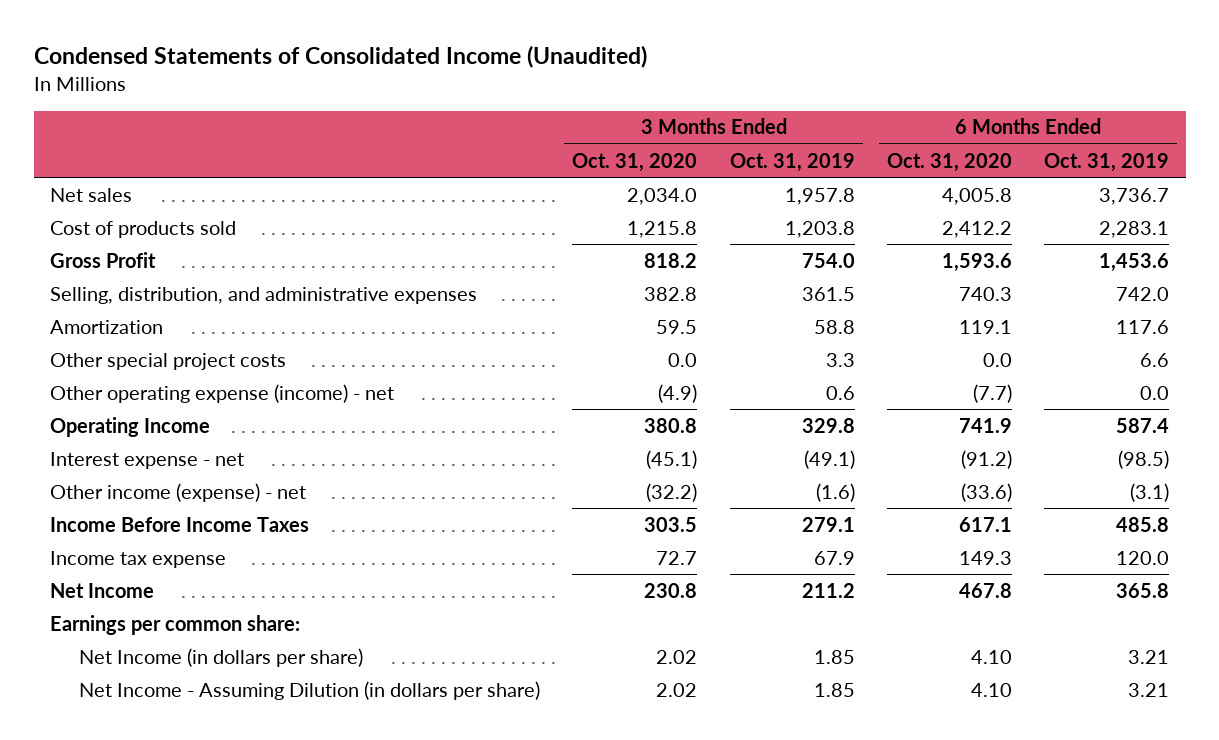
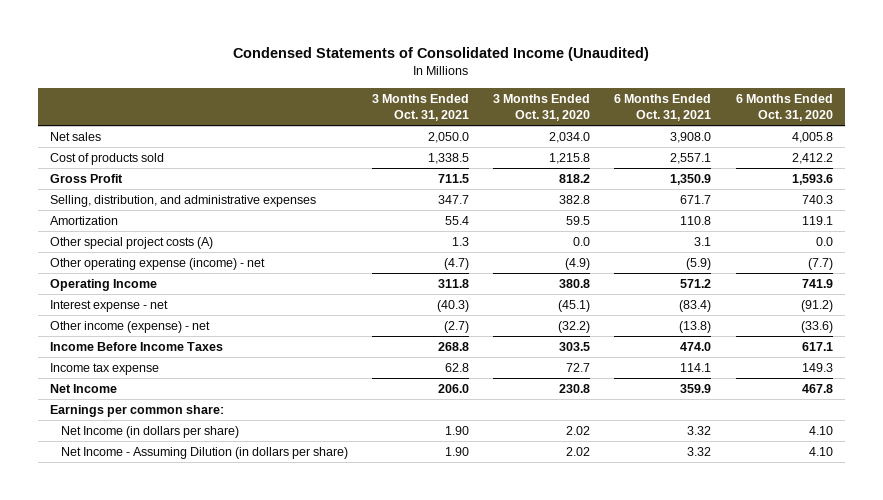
- | 3 Months Ended Oct. 31, 2020 | 3 Months Ended Oct. 31, 2019 | 6 Months Ended Oct. 31, 2020 | 6 Months Ended Oct. 31, 2019
+ | 3 Months Ended Oct. 31, 2021 | 3 Months Ended Oct. 31, 2020 | 6 Months Ended Oct. 31, 2021 | 6 Months Ended Oct. 31, 2020
- Other special project costs | 0.0 | 3.3 | 0.0 | 6.6
+ Other special project costs (A) | 1.3 | 0.0 | 3.1 | 0.0

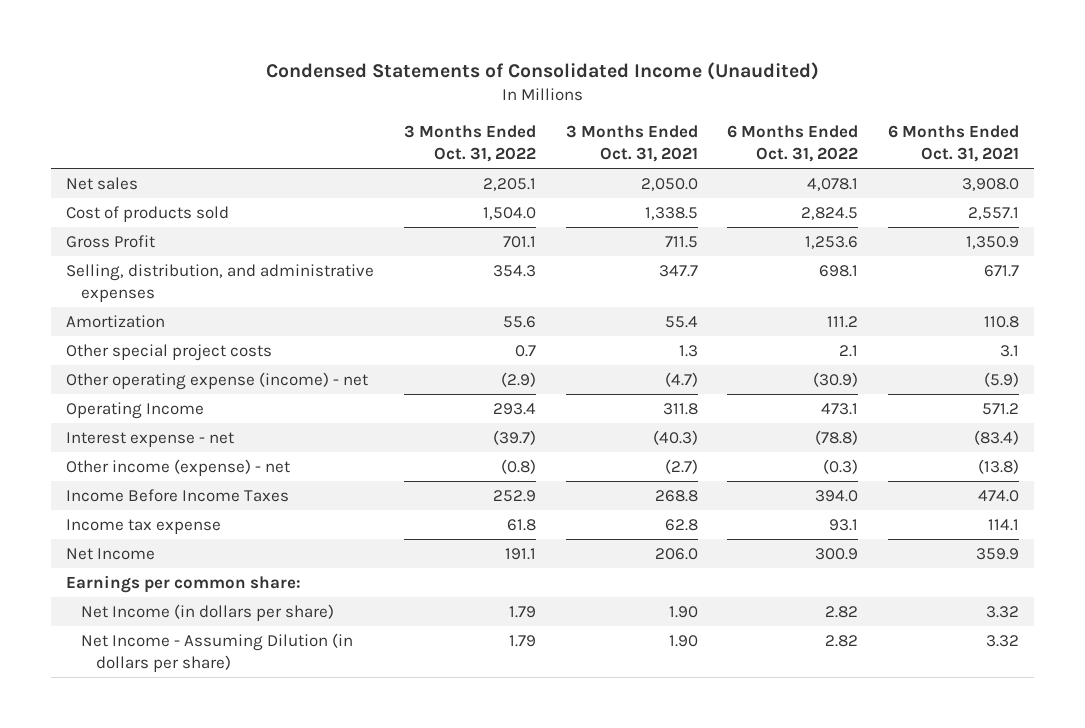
- | 3 Months Ended Oct. 31, 2021 | 3 Months Ended Oct. 31, 2020 | 6 Months Ended Oct. 31, 2021 | 6 Months Ended Oct. 31, 2020
+ | 3 Months Ended Oct. 31, 2022 | 3 Months Ended Oct. 31, 2021 | 6 Months Ended Oct. 31, 2022 | 6 Months Ended Oct. 31, 2021
- Other special project costs (A) | 1.3 | 0.0 | 3.1 | 0.0
+ Other special project costs | 0.7 | 1.3 | 2.1 | 3.1

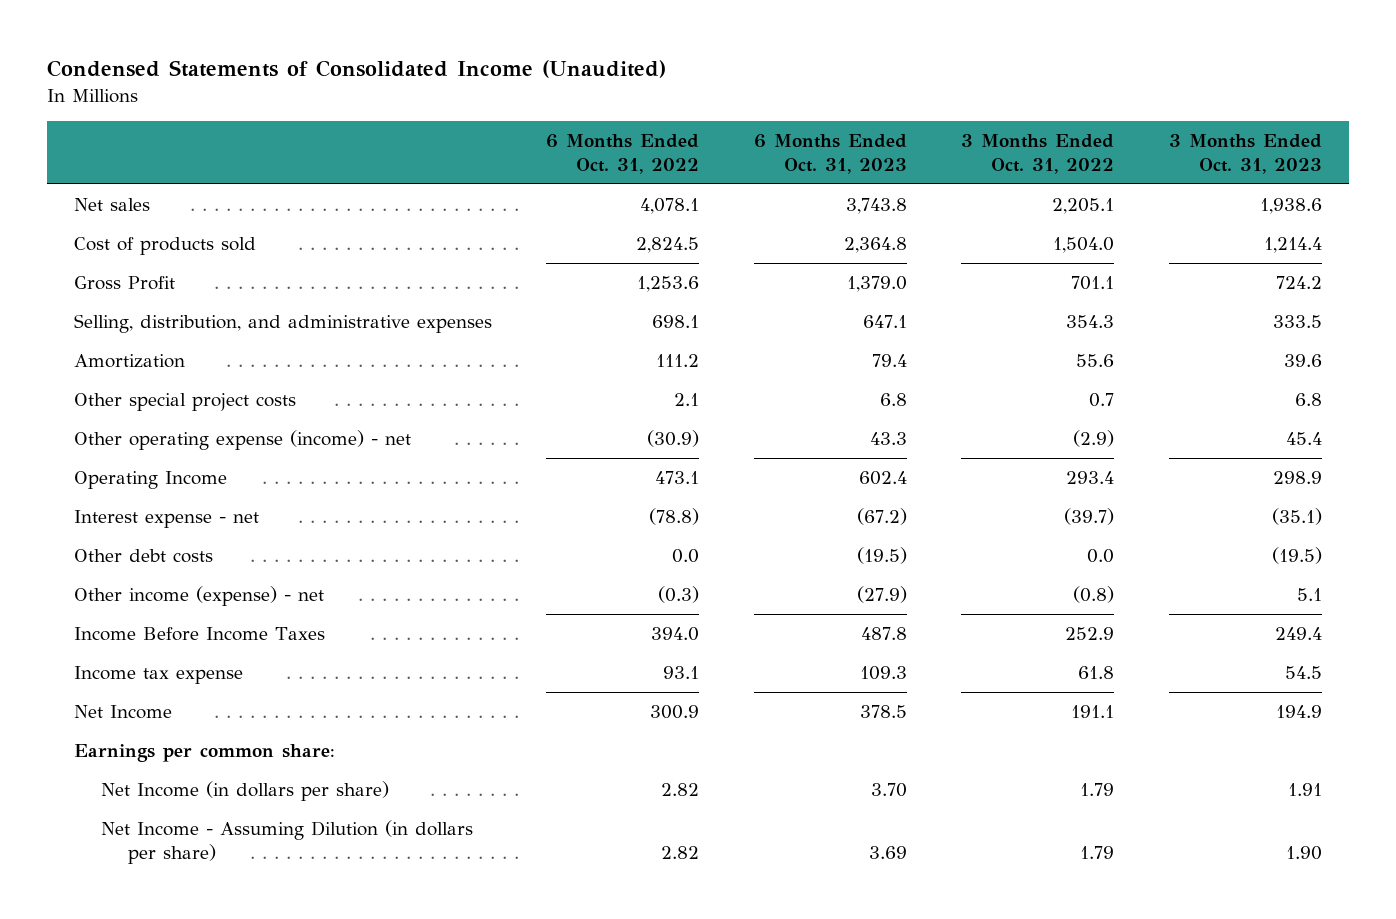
- | 3 Months Ended Oct. 31, 2022 | 3 Months Ended Oct. 31, 2021 | 6 Months Ended Oct. 31, 2022 | 6 Months Ended Oct. 31, 2021
+ | 6 Months Ended Oct. 31, 2022 | 6 Months Ended Oct. 31, 2023 | 3 Months Ended Oct. 31, 2022 | 3 Months Ended Oct. 31, 2023
+ Other debt costs | 0.0 | (19.5) | 0.0 | (19.5)

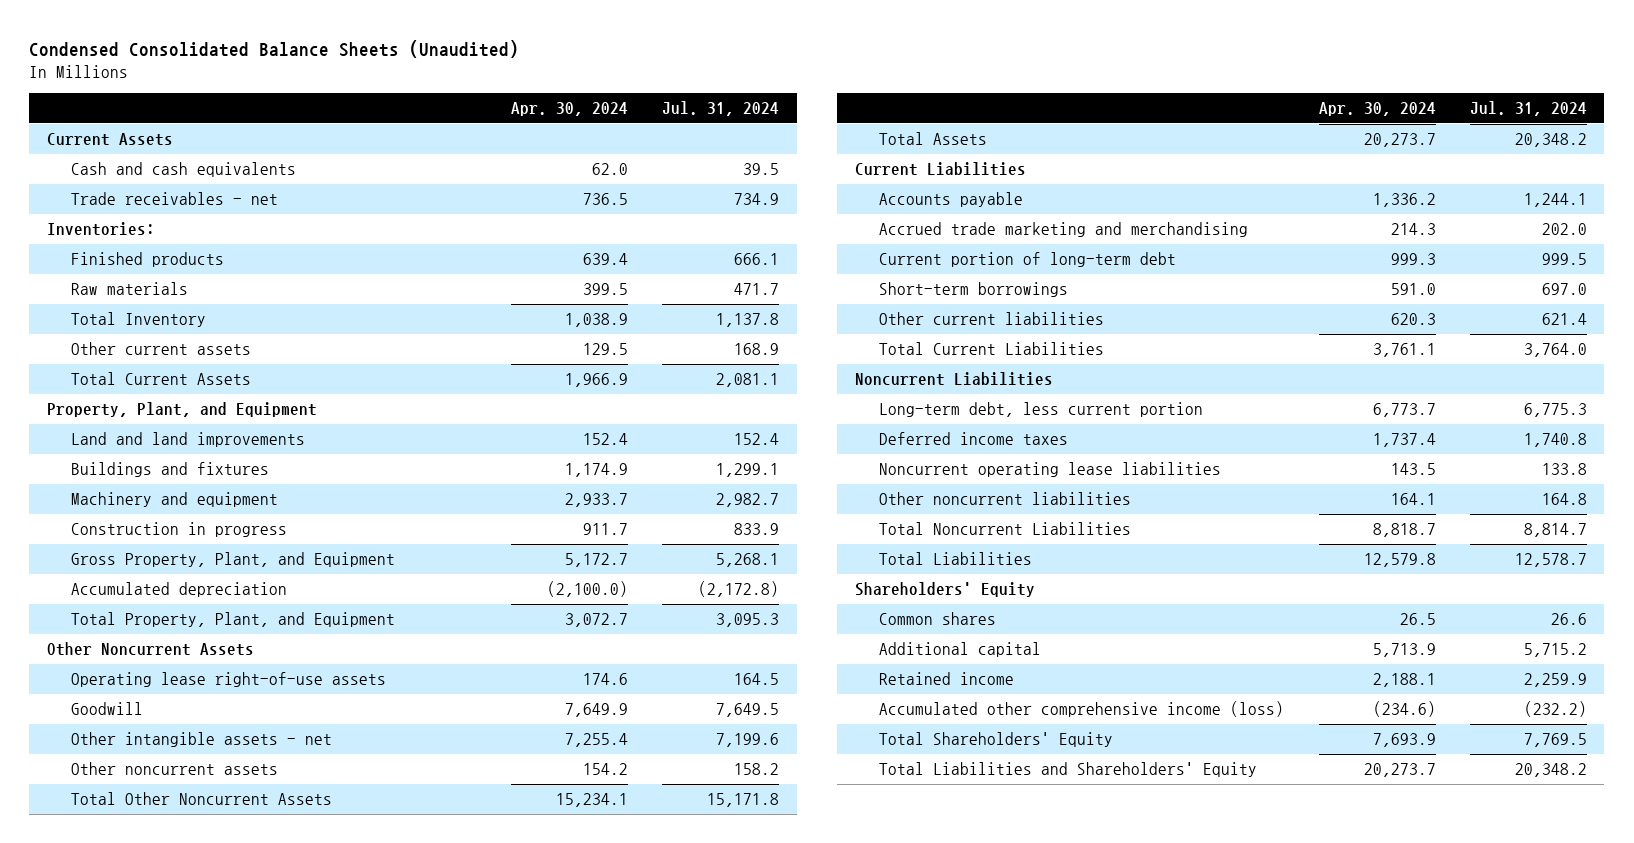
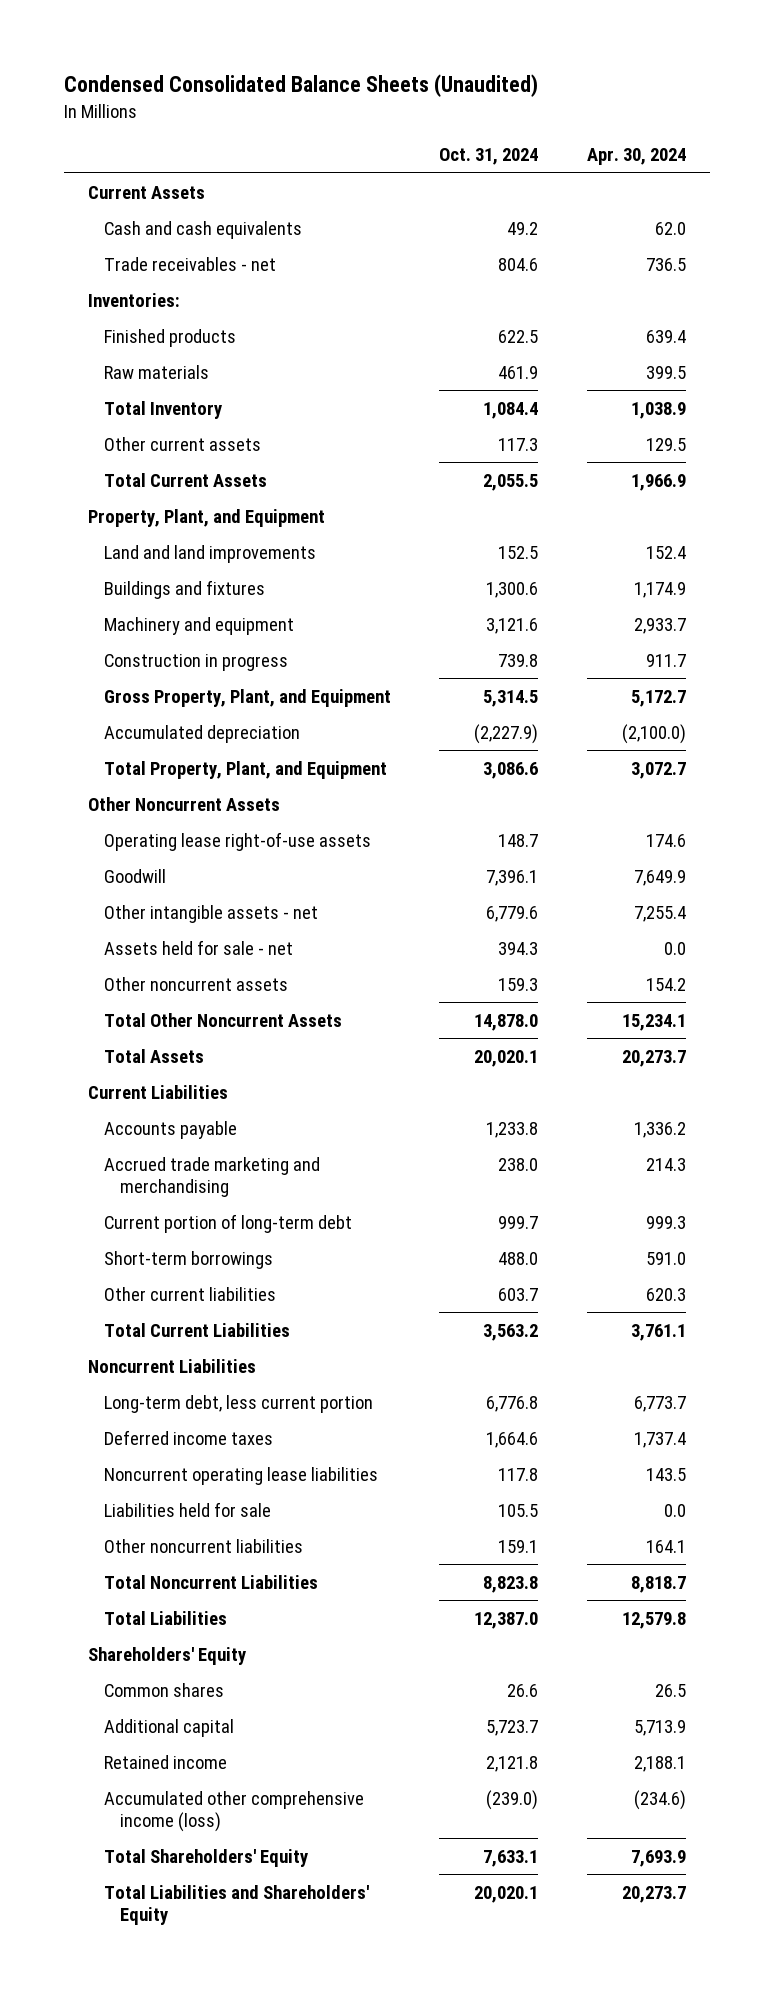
- | Apr. 30, 2024 | Jul. 31, 2024
+ | Oct. 31, 2024 | Apr. 30, 2024
+ Assets held for sale - net | 394.3 | 0.0
+ Liabilities held for sale | 105.5 | 0.0

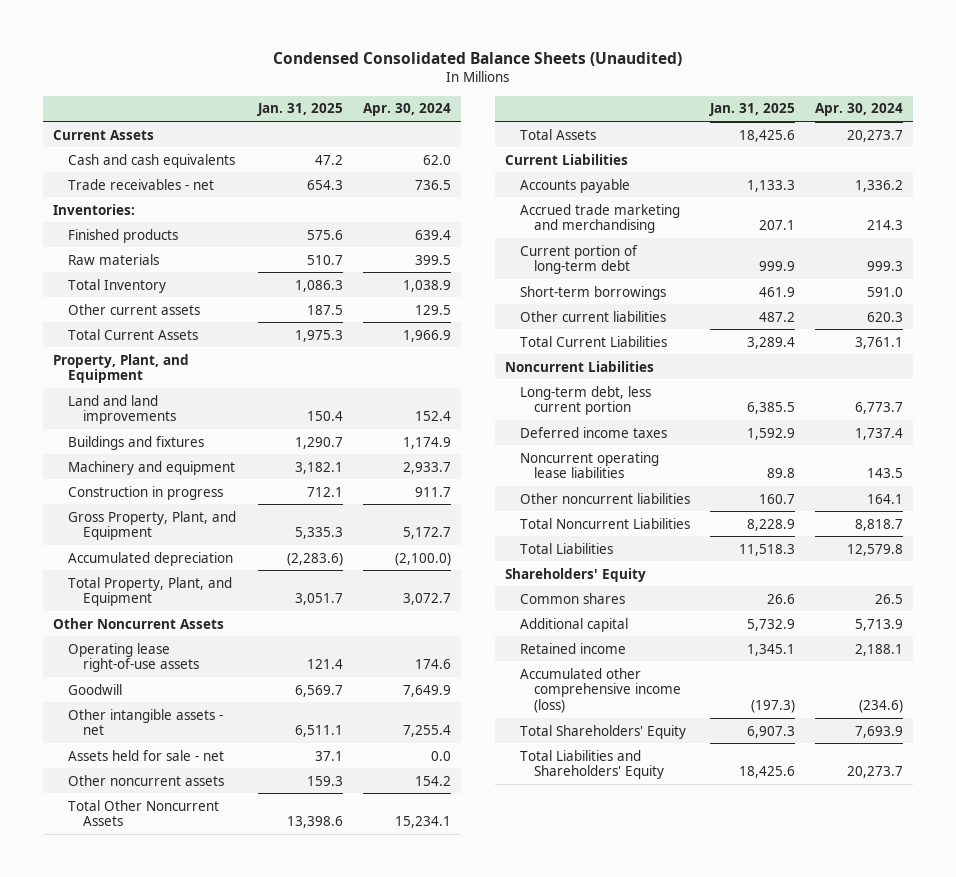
- | Oct. 31, 2024 | Apr. 30, 2024
+ | Jan. 31, 2025 | Apr. 30, 2024
- Liabilities held for sale | 105.5 | 0.0

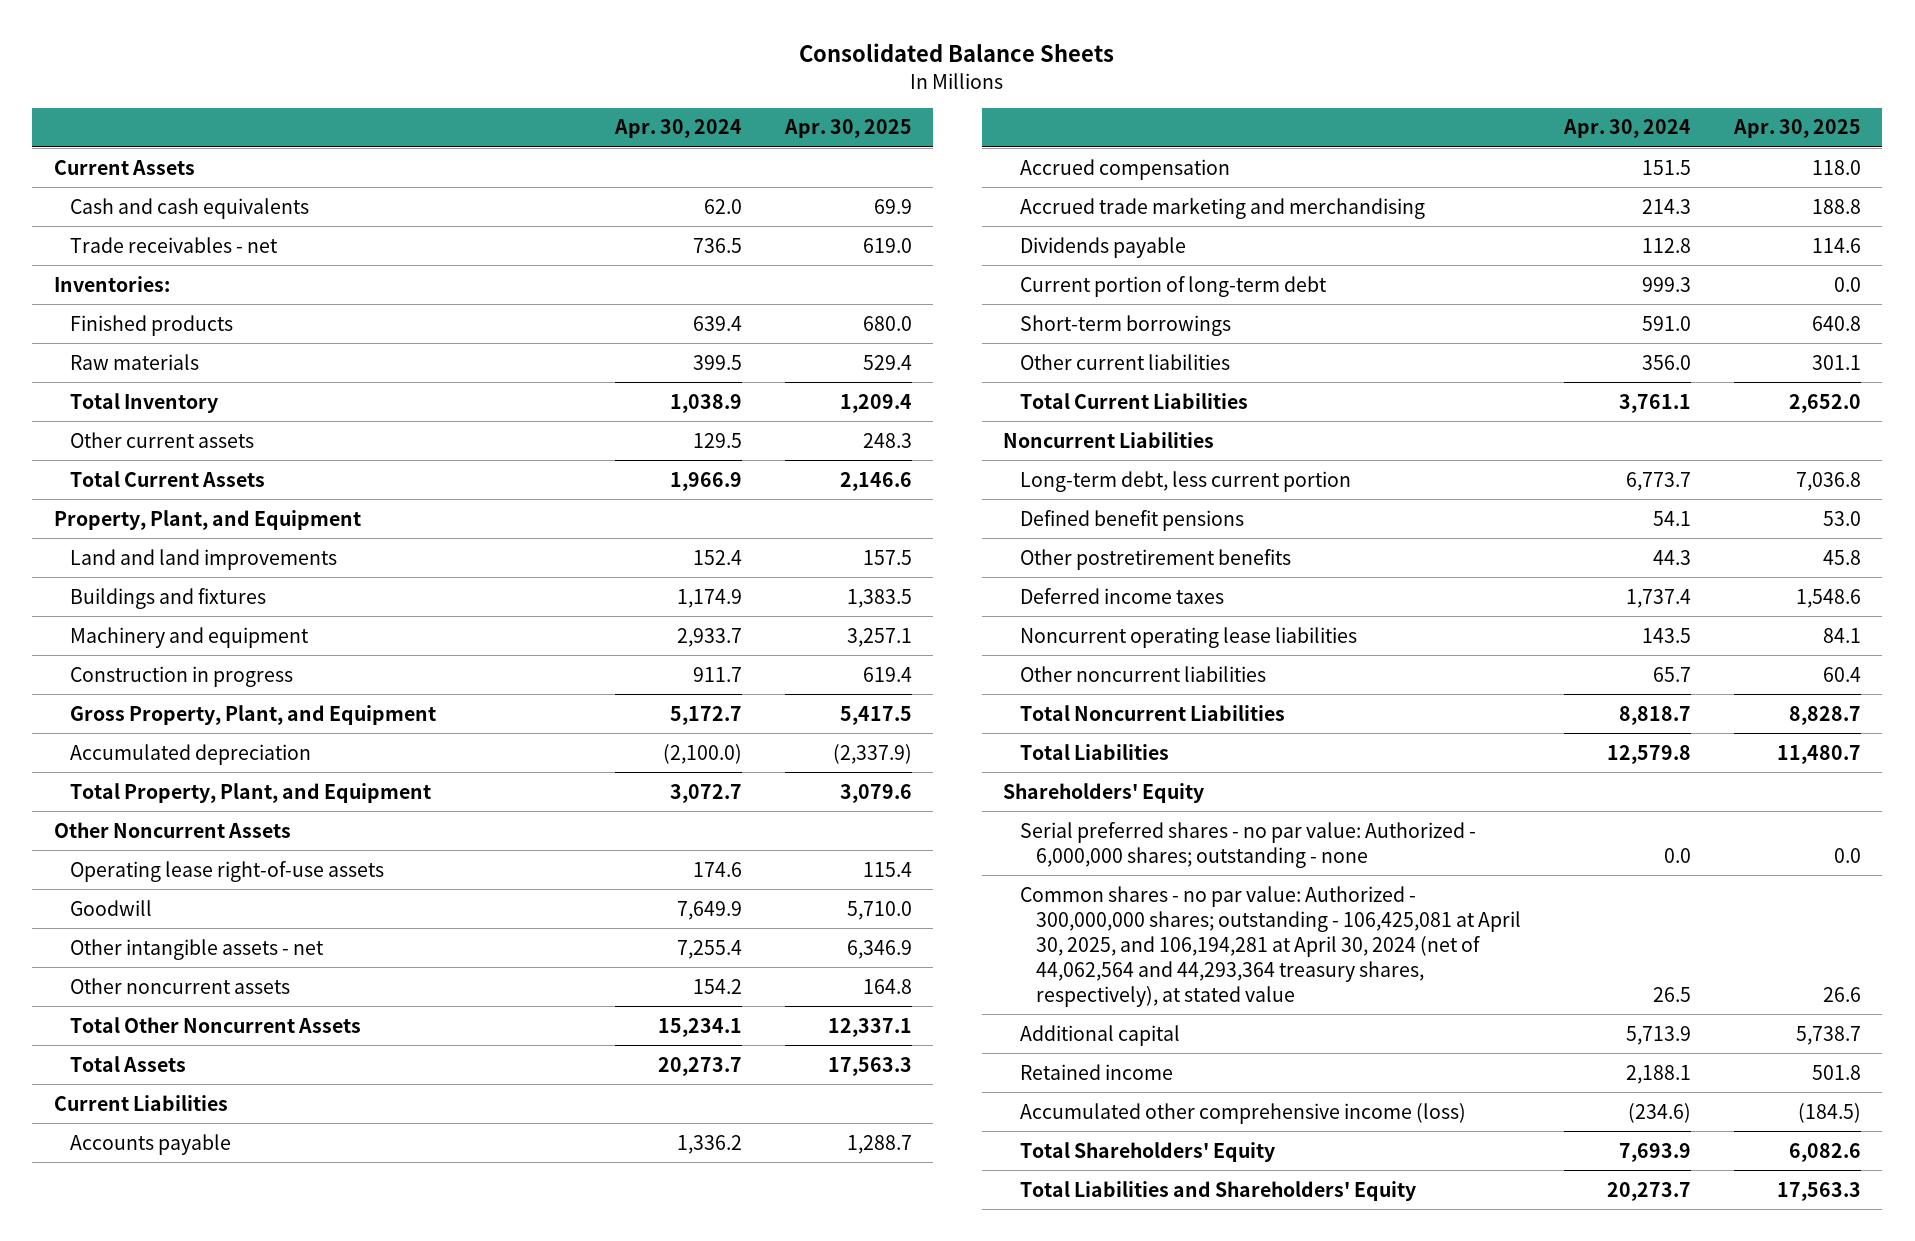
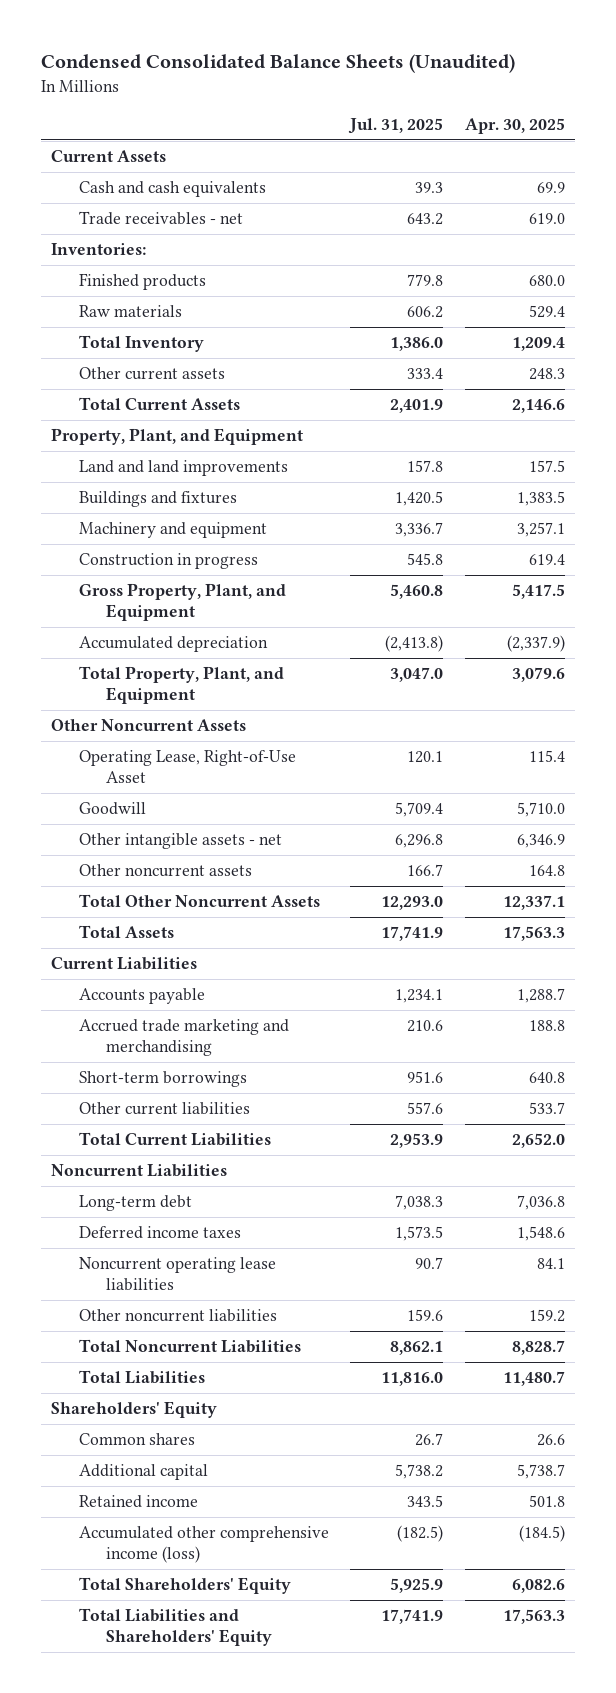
- Consolidated Balance Sheets
+ Condensed Consolidated Balance Sheets (Unaudited)
- | Apr. 30, 2024 | Apr. 30, 2025
+ | Jul. 31, 2025 | Apr. 30, 2025
- Operating lease right-of-use assets | 174.6 | 115.4
+ Operating Lease, Right-of-Use Asset | 120.1 | 115.4
- Accrued compensation | 151.5 | 118.0
- Dividends payable | 112.8 | 114.6
- Current portion of long-term debt | 999.3 | 0.0
- Other current liabilities | 356.0 | 301.1
+ Other current liabilities | 557.6 | 533.7
- Long-term debt, less current portion | 6,773.7 | 7,036.8
- Defined benefit pensions | 54.1 | 53.0
- Other postretirement benefits | 44.3 | 45.8
+ Long-term debt | 7,038.3 | 7,036.8
- Other noncurrent liabilities | 65.7 | 60.4
+ Other noncurrent liabilities | 159.6 | 159.2
- Serial preferred shares - no par value: Authorized - 6,000,000 shares; outstanding - none | 0.0 | 0.0
- Common shares - no par value: Authorized - 300,000,000 shares; outstanding - 106,425,081 at April 30, 2025, and 106,194,281 at April 30, 2024 (net of 44,062,564 and 44,293,364 treasury shares, respectively), at stated value | 26.5 | 26.6
+ Common shares | 26.7 | 26.6

